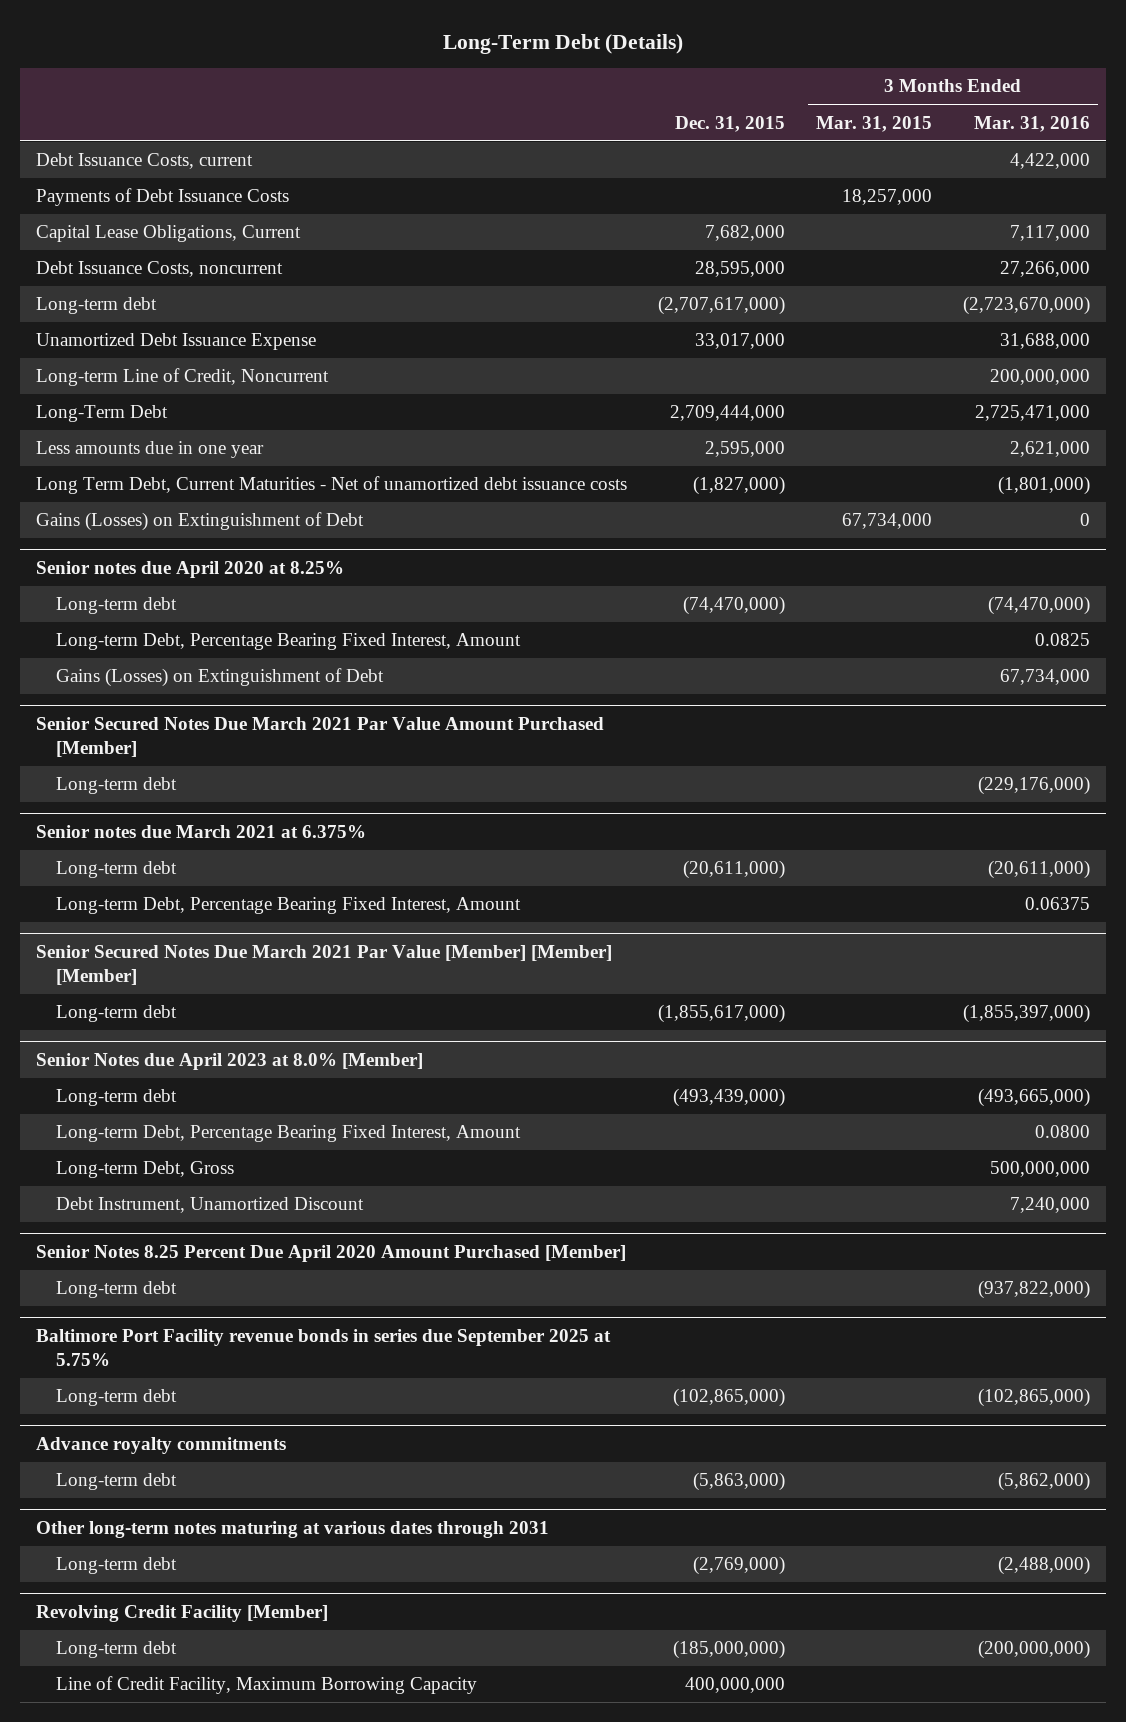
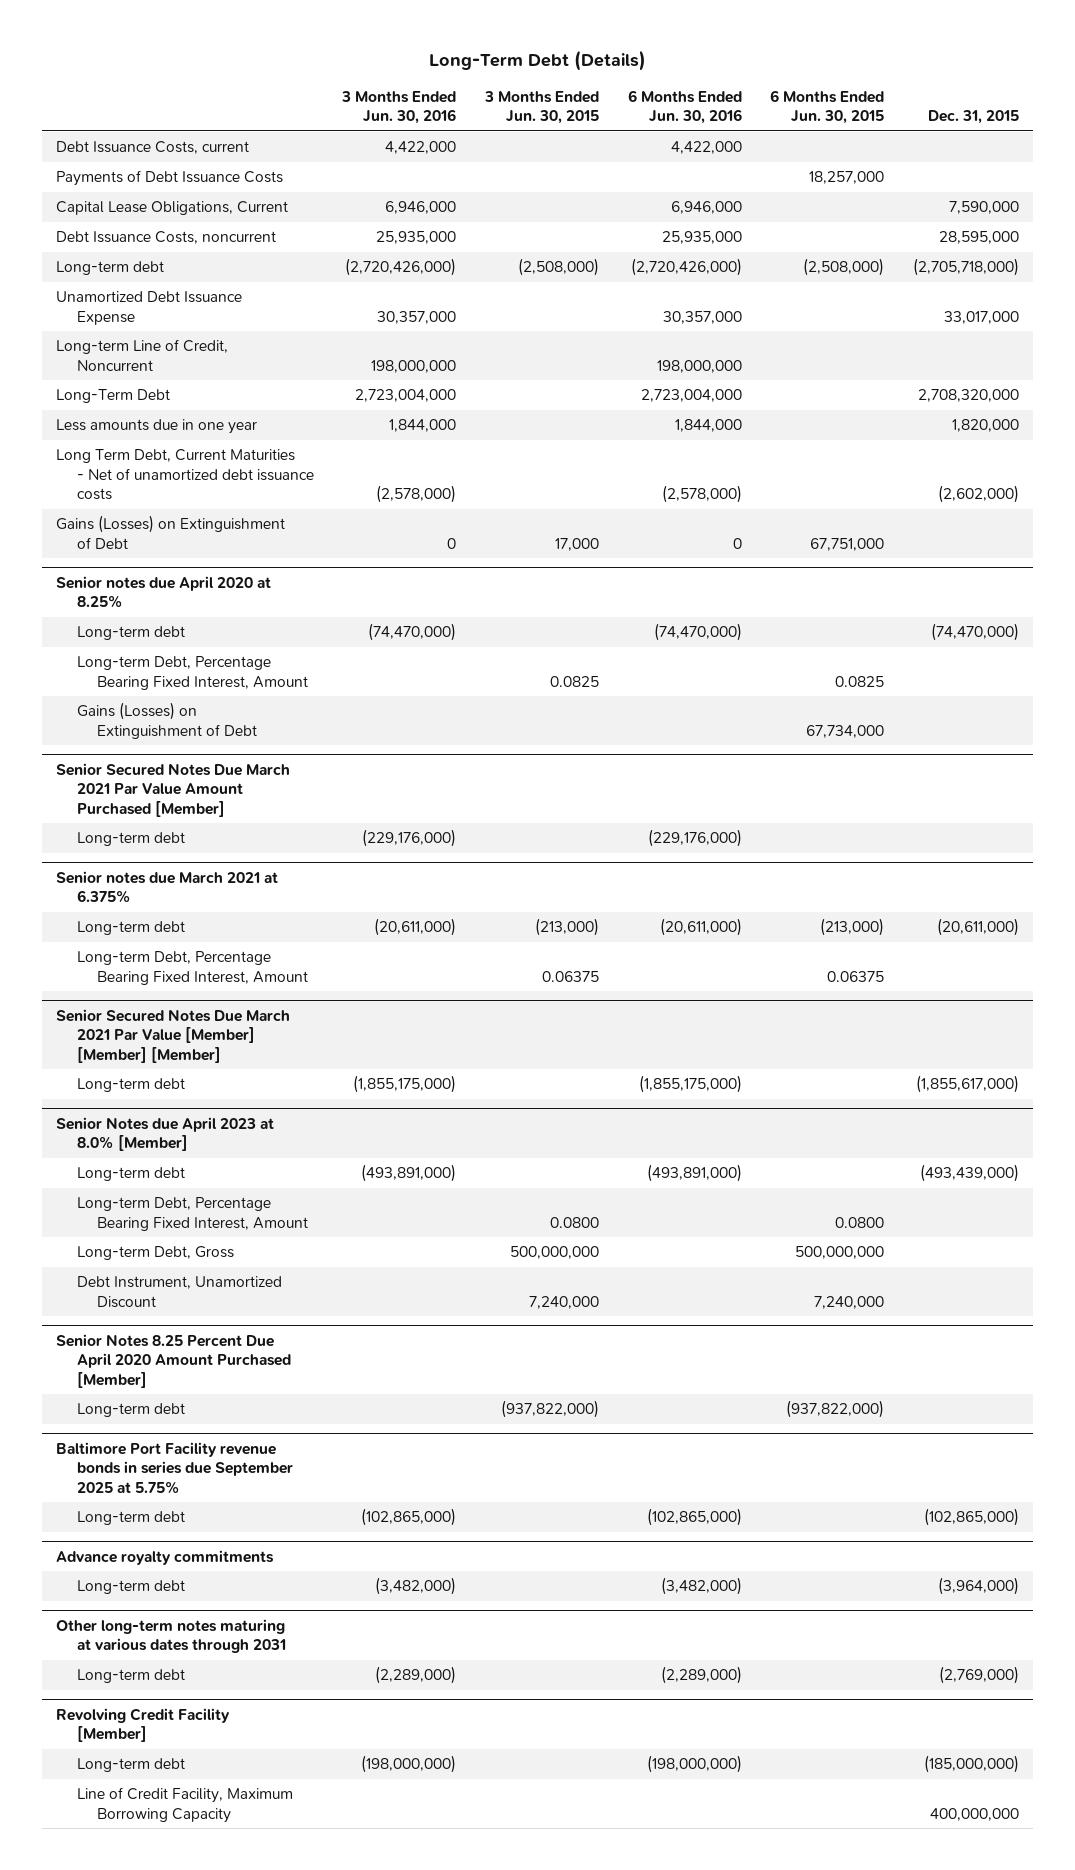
- | Dec. 31, 2015 | 3 Months Ended Mar. 31, 2015 | 3 Months Ended Mar. 31, 2016
+ | 3 Months Ended Jun. 30, 2016 | 3 Months Ended Jun. 30, 2015 | 6 Months Ended Jun. 30, 2016 | 6 Months Ended Jun. 30, 2015 | Dec. 31, 2015
- Capital Lease Obligations, Current | 7,682,000 | | 7,117,000
+ Capital Lease Obligations, Current | 6,946,000 | | 6,946,000 | | 7,590,000
- Long-term debt | (2,707,617,000) | | (2,723,670,000)
+ Long-term debt | (2,720,426,000) | (2,508,000) | (2,720,426,000) | (2,508,000) | (2,705,718,000)
- Long-Term Debt | 2,709,444,000 | | 2,725,471,000
- Less amounts due in one year | 2,595,000 | | 2,621,000
- Long Term Debt, Current Maturities - Net of unamortized debt issuance costs | (1,827,000) | | (1,801,000)
+ Long-Term Debt | 2,723,004,000 | | 2,723,004,000 | | 2,708,320,000
+ Less amounts due in one year | 1,844,000 | | 1,844,000 | | 1,820,000
+ Long Term Debt, Current Maturities - Net of unamortized debt issuance costs | (2,578,000) | | (2,578,000) | | (2,602,000)
@ Advance royalty commitments
- Long-term debt | (5,863,000) | | (5,862,000)
+ Long-term debt | (3,482,000) | | (3,482,000) | | (3,964,000)

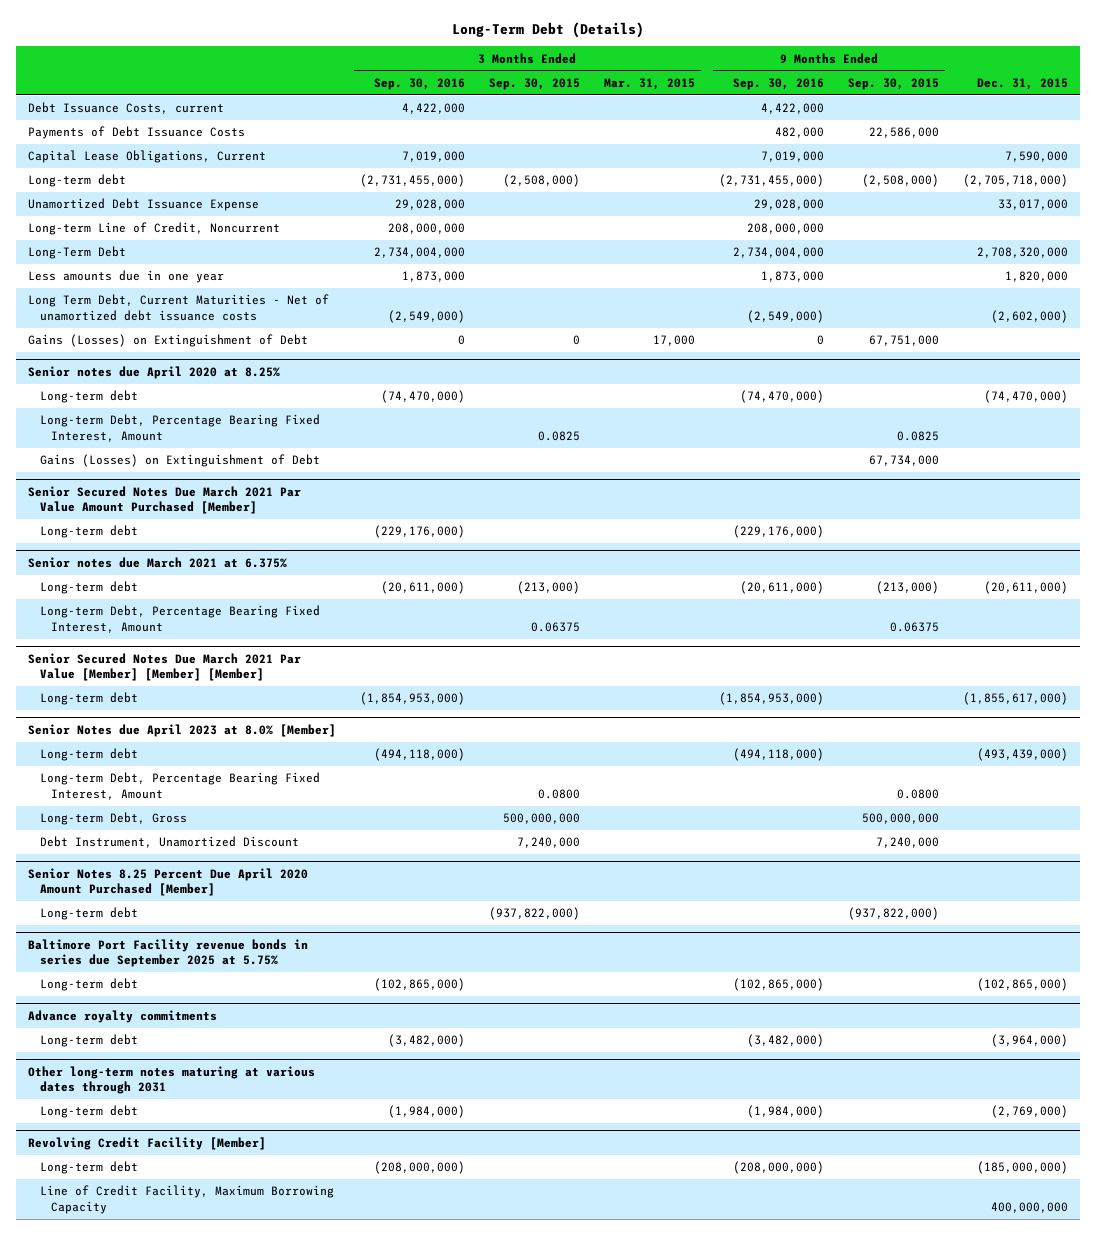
- | 3 Months Ended Jun. 30, 2016 | 3 Months Ended Jun. 30, 2015 | 6 Months Ended Jun. 30, 2016 | 6 Months Ended Jun. 30, 2015 | Dec. 31, 2015
+ | 3 Months Ended Sep. 30, 2016 | 3 Months Ended Sep. 30, 2015 | 3 Months Ended Mar. 31, 2015 | 9 Months Ended Sep. 30, 2016 | 9 Months Ended Sep. 30, 2015 | Dec. 31, 2015
- Debt Issuance Costs, noncurrent | 25,935,000 | | 25,935,000 | | 28,595,000

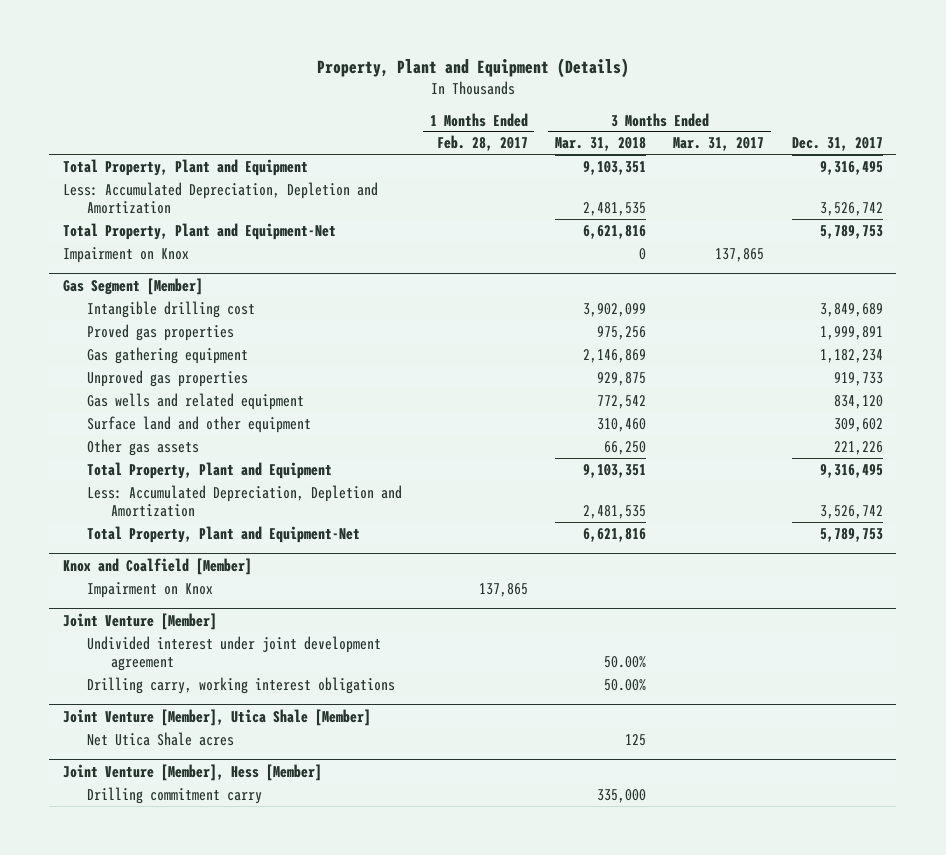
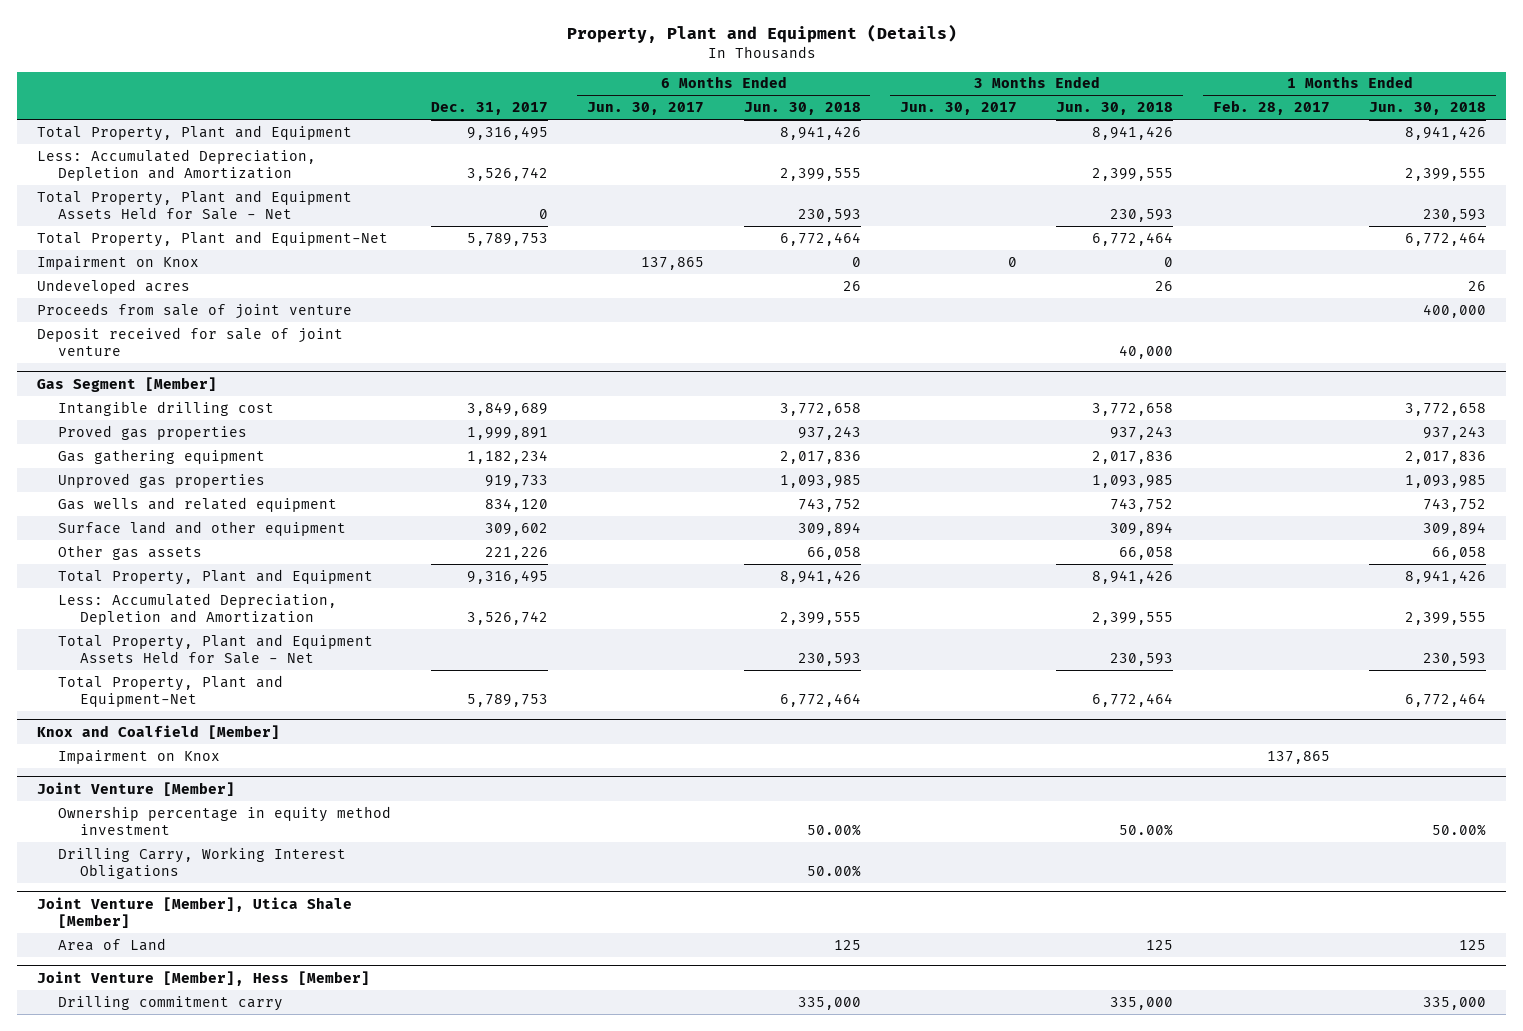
- | 1 Months Ended Feb. 28, 2017 | 3 Months Ended Mar. 31, 2018 | 3 Months Ended Mar. 31, 2017 | Dec. 31, 2017
+ | Dec. 31, 2017 | 6 Months Ended Jun. 30, 2017 | 6 Months Ended Jun. 30, 2018 | 3 Months Ended Jun. 30, 2017 | 3 Months Ended Jun. 30, 2018 | 1 Months Ended Feb. 28, 2017 | 1 Months Ended Jun. 30, 2018
+ Total Property, Plant and Equipment Assets Held for Sale - Net | 0 | | 230,593 | | 230,593 | | 230,593
+ Undeveloped acres | | | 26 | | 26 | | 26
+ Proceeds from sale of joint venture | | | | | | | 400,000
+ Deposit received for sale of joint venture | | | | | 40,000 | |
@ Gas Segment [Member]
+ Total Property, Plant and Equipment Assets Held for Sale - Net | | | 230,593 | | 230,593 | | 230,593
@ Joint Venture [Member]
- Undivided interest under joint development agreement | | 50.00% | |
- Drilling carry, working interest obligations | | 50.00% | |
+ Ownership percentage in equity method investment | | | 50.00% | | 50.00% | | 50.00%
+ Drilling Carry, Working Interest Obligations | | | 50.00% | | | |
@ Joint Venture [Member], Utica Shale [Member]
- Net Utica Shale acres | | 125 | |
+ Area of Land | | | 125 | | 125 | | 125

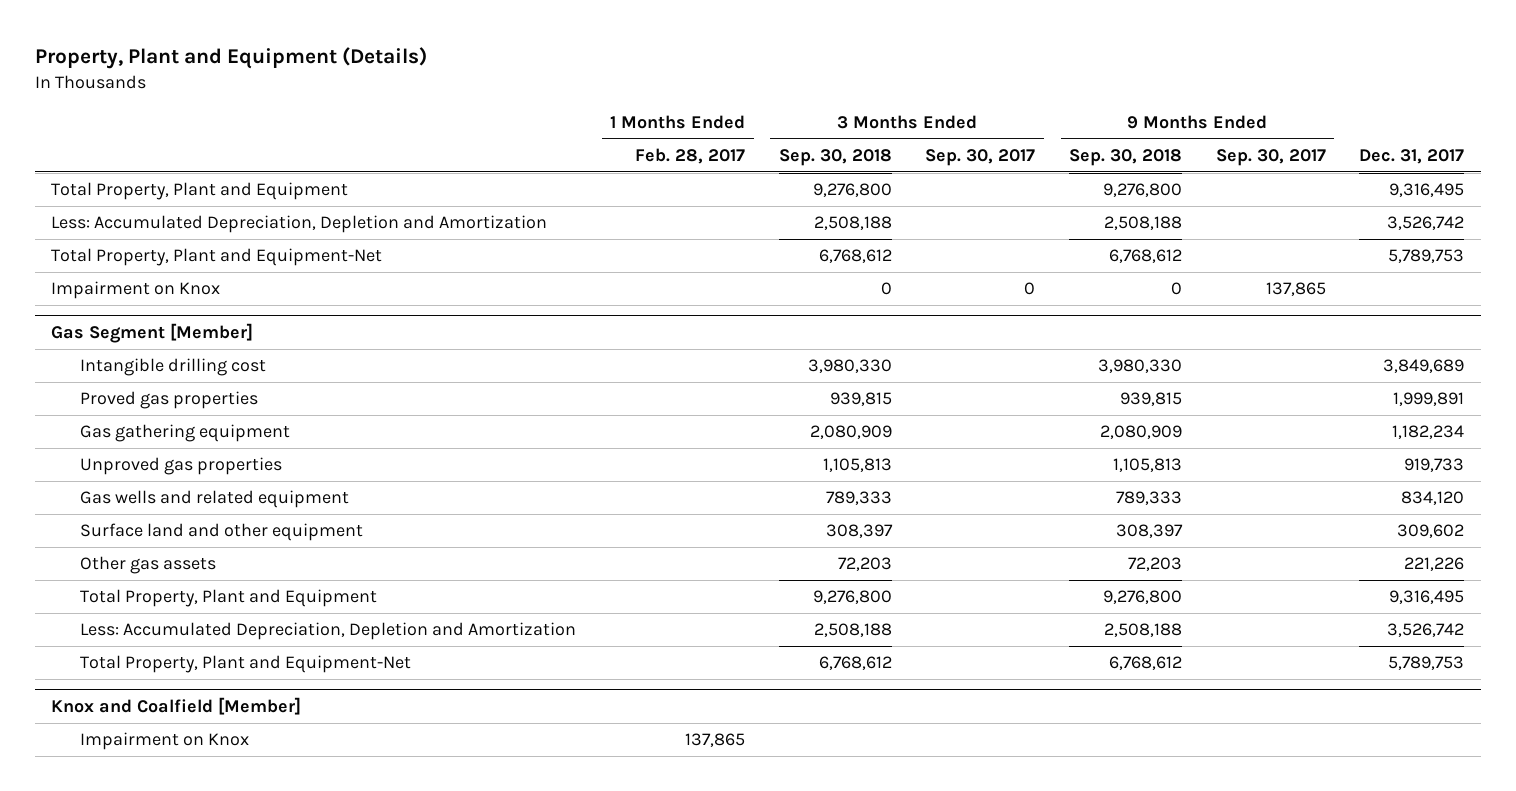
- | Dec. 31, 2017 | 6 Months Ended Jun. 30, 2017 | 6 Months Ended Jun. 30, 2018 | 3 Months Ended Jun. 30, 2017 | 3 Months Ended Jun. 30, 2018 | 1 Months Ended Feb. 28, 2017 | 1 Months Ended Jun. 30, 2018
+ | 1 Months Ended Feb. 28, 2017 | 3 Months Ended Sep. 30, 2018 | 3 Months Ended Sep. 30, 2017 | 9 Months Ended Sep. 30, 2018 | 9 Months Ended Sep. 30, 2017 | Dec. 31, 2017
- Total Property, Plant and Equipment Assets Held for Sale - Net | 0 | | 230,593 | | 230,593 | | 230,593
- Undeveloped acres | | | 26 | | 26 | | 26
- Proceeds from sale of joint venture | | | | | | | 400,000
- Deposit received for sale of joint venture | | | | | 40,000 | |
@ Gas Segment [Member]
- Total Property, Plant and Equipment Assets Held for Sale - Net | | | 230,593 | | 230,593 | | 230,593
- Joint Venture [Member]
- Ownership percentage in equity method investment | | | 50.00% | | 50.00% | | 50.00%
- Drilling Carry, Working Interest Obligations | | | 50.00% | | | |
- Joint Venture [Member], Utica Shale [Member]
- Area of Land | | | 125 | | 125 | | 125
- Joint Venture [Member], Hess [Member]
- Drilling commitment carry | | | 335,000 | | 335,000 | | 335,000

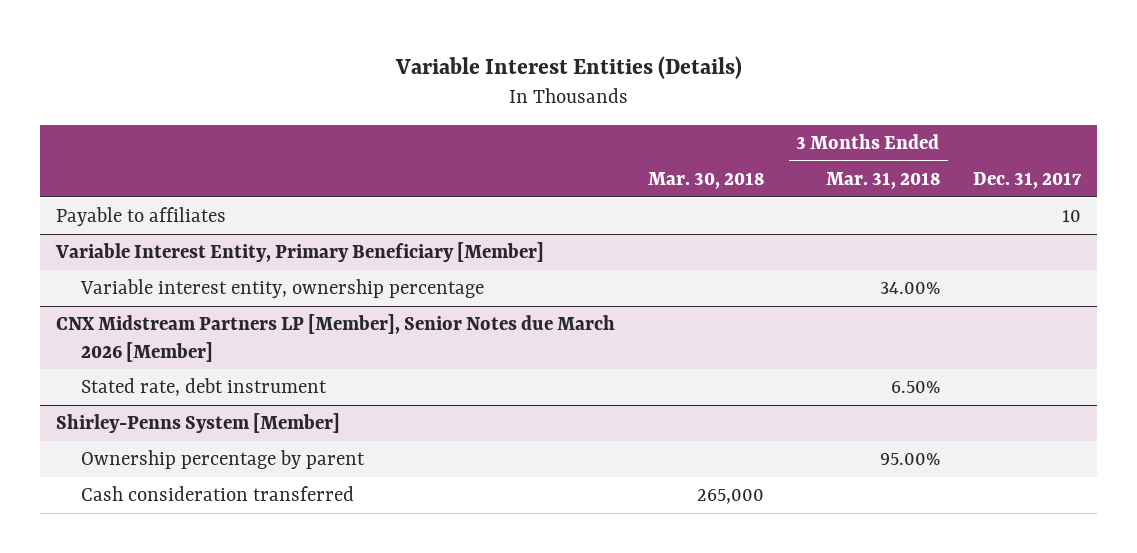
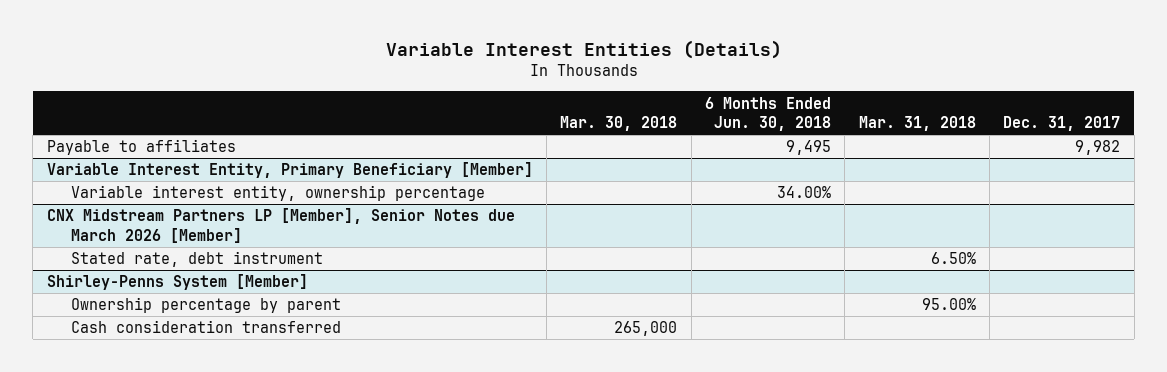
- | Mar. 30, 2018 | 3 Months Ended Mar. 31, 2018 | Dec. 31, 2017
+ | Mar. 30, 2018 | 6 Months Ended Jun. 30, 2018 | Mar. 31, 2018 | Dec. 31, 2017
- Payable to affiliates | | | 10
+ Payable to affiliates | | 9,495 | | 9,982

